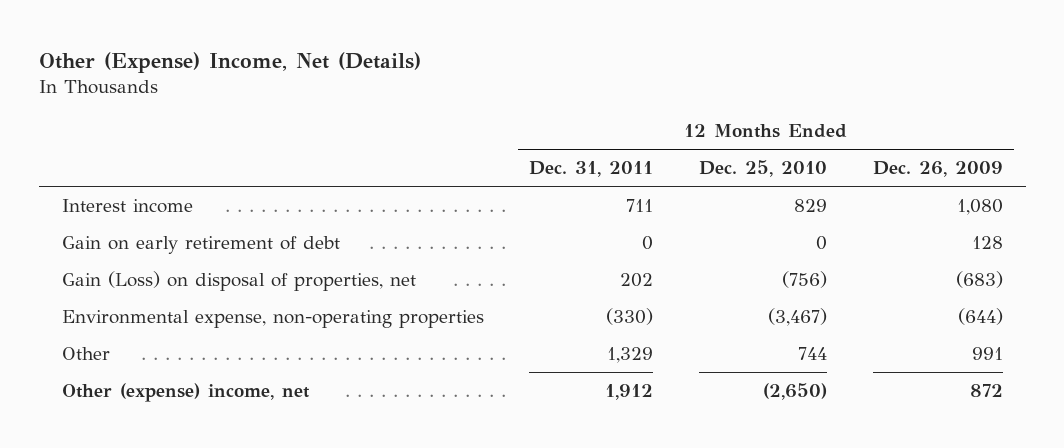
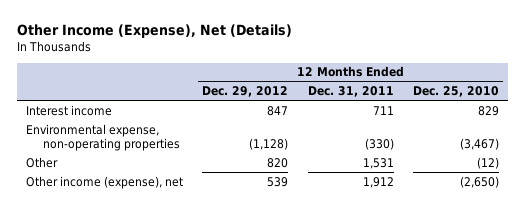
- Other (Expense) Income, Net (Details)
+ Other Income (Expense), Net (Details)
- | 12 Months Ended Dec. 31, 2011 | 12 Months Ended Dec. 25, 2010 | 12 Months Ended Dec. 26, 2009
+ | 12 Months Ended Dec. 29, 2012 | 12 Months Ended Dec. 31, 2011 | 12 Months Ended Dec. 25, 2010
- Gain on early retirement of debt | 0 | 0 | 128
- Gain (Loss) on disposal of properties, net | 202 | (756) | (683)
- Other | 1,329 | 744 | 991
- Other (expense) income, net | 1,912 | (2,650) | 872
+ Other | 820 | 1,531 | (12)
+ Other income (expense), net | 539 | 1,912 | (2,650)

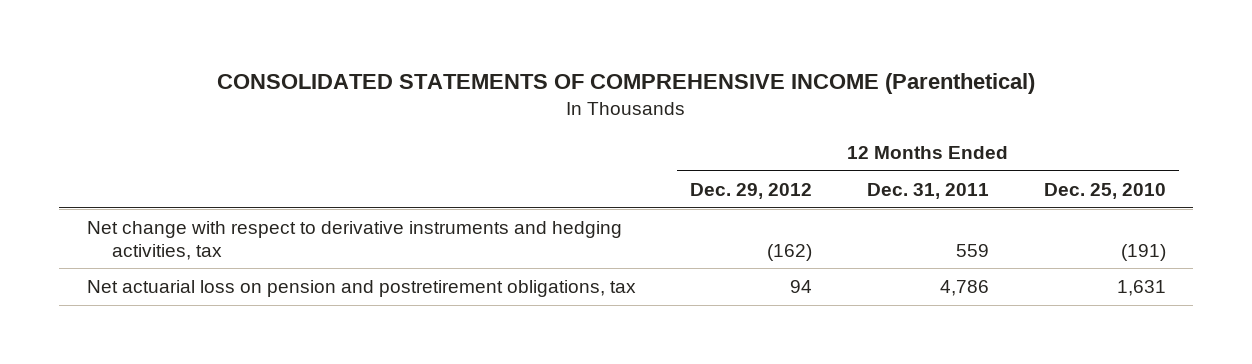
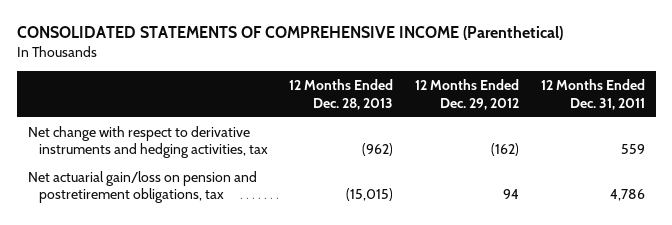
- | 12 Months Ended Dec. 29, 2012 | 12 Months Ended Dec. 31, 2011 | 12 Months Ended Dec. 25, 2010
+ | 12 Months Ended Dec. 28, 2013 | 12 Months Ended Dec. 29, 2012 | 12 Months Ended Dec. 31, 2011
- Net actuarial loss on pension and postretirement obligations, tax | 94 | 4,786 | 1,631
+ Net actuarial gain/loss on pension and postretirement obligations, tax | (15,015) | 94 | 4,786

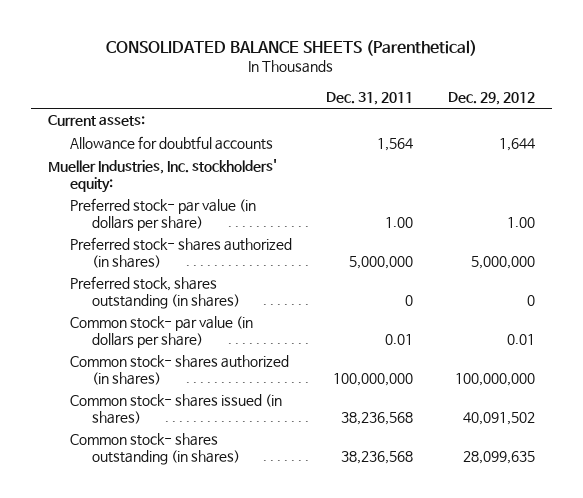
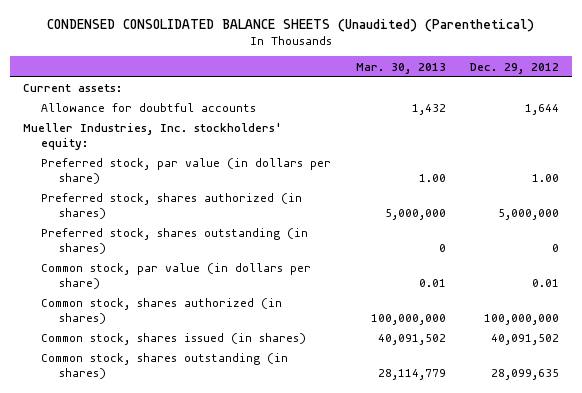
- CONSOLIDATED BALANCE SHEETS (Parenthetical)
+ CONDENSED CONSOLIDATED BALANCE SHEETS (Unaudited) (Parenthetical)
- | Dec. 31, 2011 | Dec. 29, 2012
+ | Mar. 30, 2013 | Dec. 29, 2012
- Preferred stock- par value (in dollars per share) | 1.00 | 1.00
- Preferred stock- shares authorized (in shares) | 5,000,000 | 5,000,000
+ Preferred stock, par value (in dollars per share) | 1.00 | 1.00
+ Preferred stock, shares authorized (in shares) | 5,000,000 | 5,000,000
- Common stock- par value (in dollars per share) | 0.01 | 0.01
- Common stock- shares authorized (in shares) | 100,000,000 | 100,000,000
- Common stock- shares issued (in shares) | 38,236,568 | 40,091,502
- Common stock- shares outstanding (in shares) | 38,236,568 | 28,099,635
+ Common stock, par value (in dollars per share) | 0.01 | 0.01
+ Common stock, shares authorized (in shares) | 100,000,000 | 100,000,000
+ Common stock, shares issued (in shares) | 40,091,502 | 40,091,502
+ Common stock, shares outstanding (in shares) | 28,114,779 | 28,099,635

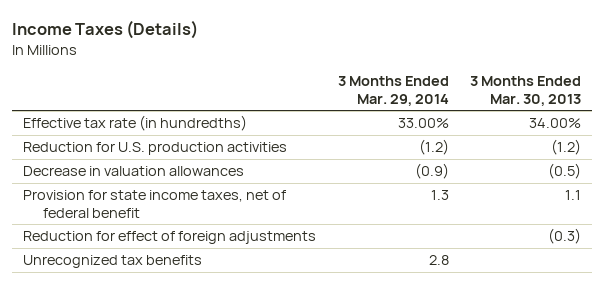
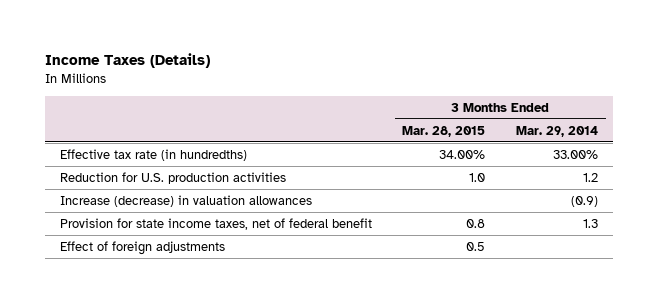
- | 3 Months Ended Mar. 29, 2014 | 3 Months Ended Mar. 30, 2013
+ | 3 Months Ended Mar. 28, 2015 | 3 Months Ended Mar. 29, 2014
- Reduction for U.S. production activities | (1.2) | (1.2)
- Decrease in valuation allowances | (0.9) | (0.5)
+ Reduction for U.S. production activities | 1.0 | 1.2
+ Increase (decrease) in valuation allowances | | (0.9)
- Reduction for effect of foreign adjustments | | (0.3)
- Unrecognized tax benefits | 2.8 |
+ Effect of foreign adjustments | 0.5 |

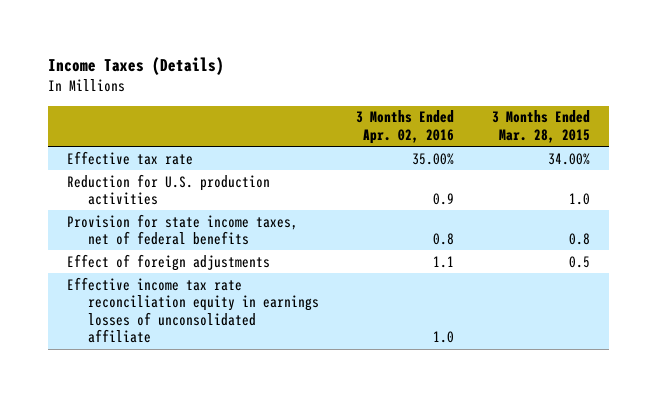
- | 3 Months Ended Mar. 28, 2015 | 3 Months Ended Mar. 29, 2014
+ | 3 Months Ended Apr. 02, 2016 | 3 Months Ended Mar. 28, 2015
- Effective tax rate (in hundredths) | 34.00% | 33.00%
+ Effective tax rate | 35.00% | 34.00%
- Increase (decrease) in valuation allowances | | (0.9)
- Provision for state income taxes, net of federal benefit | 0.8 | 1.3
+ Provision for state income taxes, net of federal benefits | 0.8 | 0.8
+ Effective income tax rate reconciliation equity in earnings losses of unconsolidated affiliate | 1.0 |

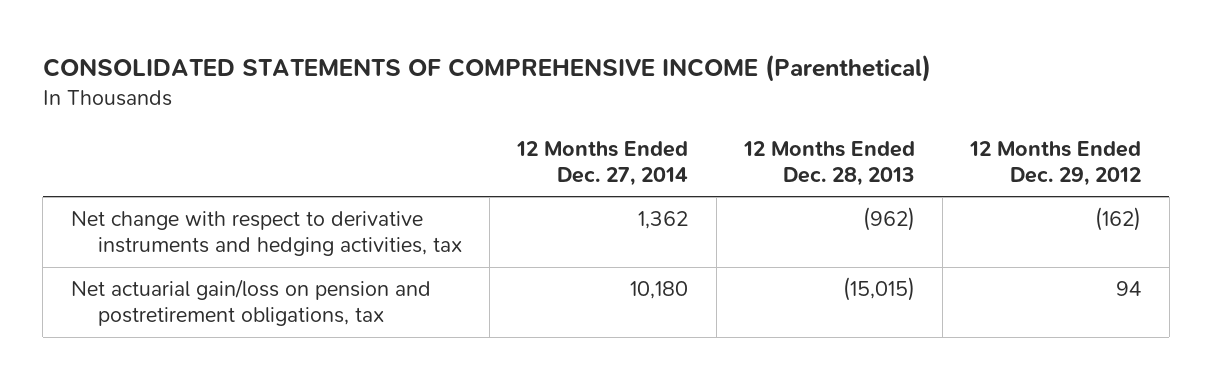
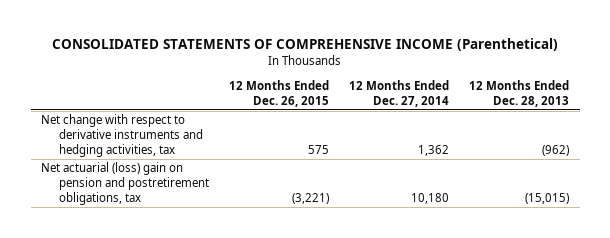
- | 12 Months Ended Dec. 27, 2014 | 12 Months Ended Dec. 28, 2013 | 12 Months Ended Dec. 29, 2012
+ | 12 Months Ended Dec. 26, 2015 | 12 Months Ended Dec. 27, 2014 | 12 Months Ended Dec. 28, 2013
- Net actuarial gain/loss on pension and postretirement obligations, tax | 10,180 | (15,015) | 94
+ Net actuarial (loss) gain on pension and postretirement obligations, tax | (3,221) | 10,180 | (15,015)

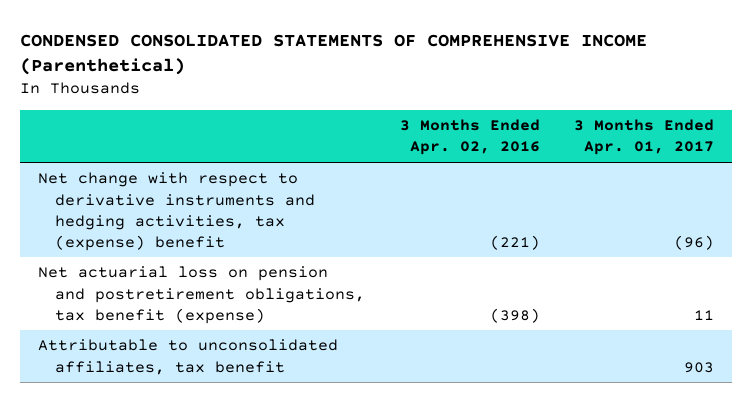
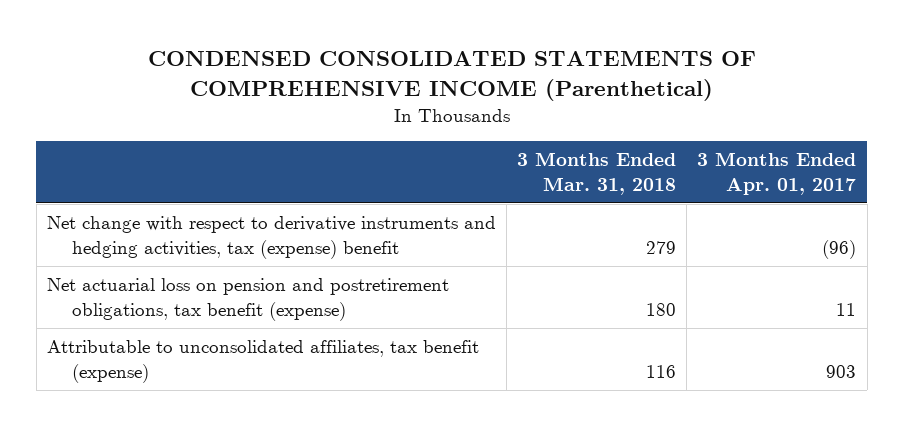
- | 3 Months Ended Apr. 02, 2016 | 3 Months Ended Apr. 01, 2017
+ | 3 Months Ended Mar. 31, 2018 | 3 Months Ended Apr. 01, 2017
- Attributable to unconsolidated affiliates, tax benefit | | 903
+ Attributable to unconsolidated affiliates, tax benefit (expense) | 116 | 903

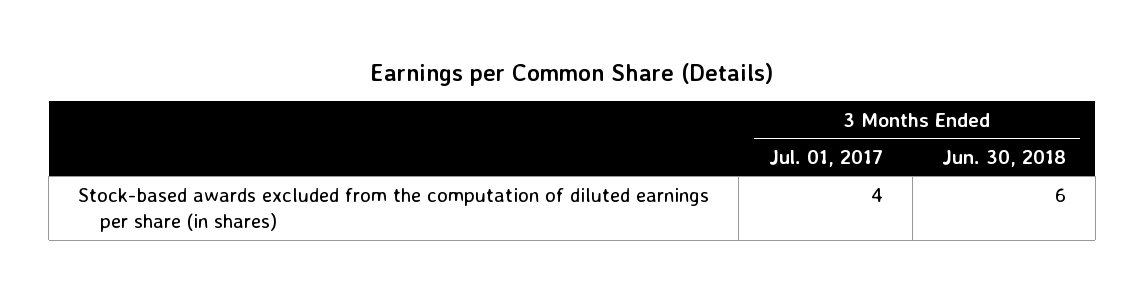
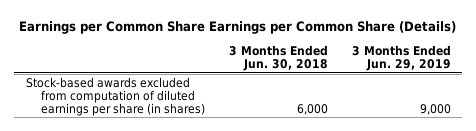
- Earnings per Common Share (Details)
+ Earnings per Common Share Earnings per Common Share (Details)
- | 3 Months Ended Jul. 01, 2017 | 3 Months Ended Jun. 30, 2018
+ | 3 Months Ended Jun. 30, 2018 | 3 Months Ended Jun. 29, 2019
- Stock-based awards excluded from the computation of diluted earnings per share (in shares) | 4 | 6
+ Stock-based awards excluded from computation of diluted earnings per share (in shares) | 6,000 | 9,000

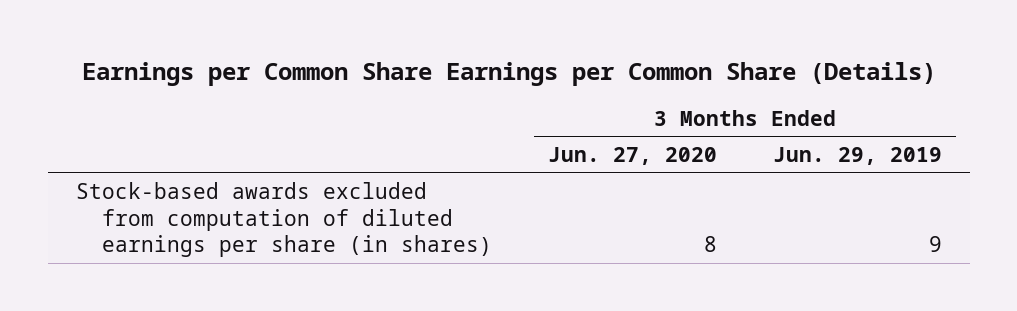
- | 3 Months Ended Jun. 30, 2018 | 3 Months Ended Jun. 29, 2019
+ | 3 Months Ended Jun. 27, 2020 | 3 Months Ended Jun. 29, 2019
- Stock-based awards excluded from computation of diluted earnings per share (in shares) | 6,000 | 9,000
+ Stock-based awards excluded from computation of diluted earnings per share (in shares) | 8 | 9

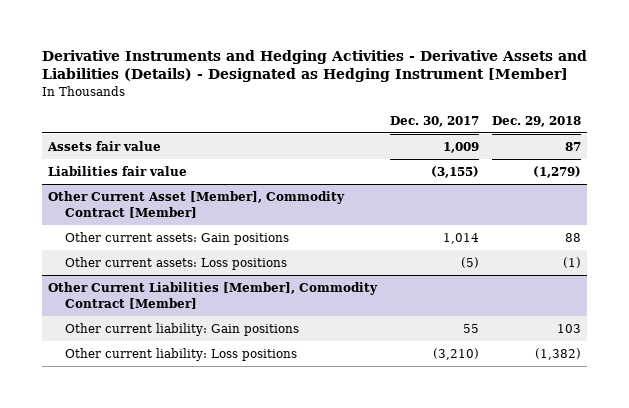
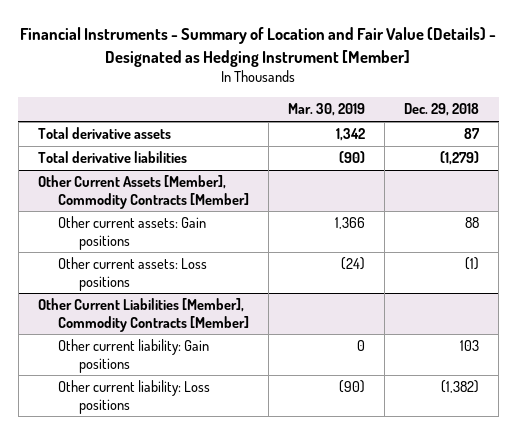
- Derivative Instruments and Hedging Activities - Derivative Assets and Liabilities (Details) - Designated as Hedging Instrument [Member]
+ Financial Instruments - Summary of Location and Fair Value (Details) - Designated as Hedging Instrument [Member]
- | Dec. 30, 2017 | Dec. 29, 2018
+ | Mar. 30, 2019 | Dec. 29, 2018
- Assets fair value | 1,009 | 87
- Liabilities fair value | (3,155) | (1,279)
- Other Current Asset [Member], Commodity Contract [Member]
+ Total derivative assets | 1,342 | 87
+ Total derivative liabilities | (90) | (1,279)
+ Other Current Assets [Member], Commodity Contracts [Member]
- Other Current Liabilities [Member], Commodity Contract [Member]
+ Other Current Liabilities [Member], Commodity Contracts [Member]

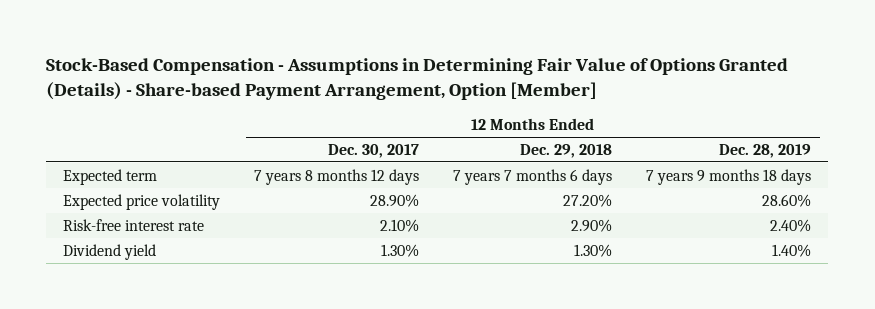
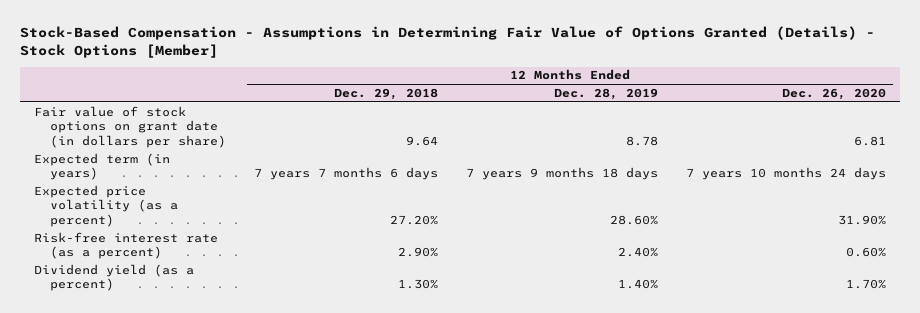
- Stock-Based Compensation - Assumptions in Determining Fair Value of Options Granted (Details) - Share-based Payment Arrangement, Option [Member]
+ Stock-Based Compensation - Assumptions in Determining Fair Value of Options Granted (Details) - Stock Options [Member]
- | 12 Months Ended Dec. 30, 2017 | 12 Months Ended Dec. 29, 2018 | 12 Months Ended Dec. 28, 2019
+ | 12 Months Ended Dec. 29, 2018 | 12 Months Ended Dec. 28, 2019 | 12 Months Ended Dec. 26, 2020
- Expected term | 7 years 8 months 12 days | 7 years 7 months 6 days | 7 years 9 months 18 days
- Expected price volatility | 28.90% | 27.20% | 28.60%
- Risk-free interest rate | 2.10% | 2.90% | 2.40%
- Dividend yield | 1.30% | 1.30% | 1.40%
+ Fair value of stock options on grant date (in dollars per share) | 9.64 | 8.78 | 6.81
+ Expected term (in years) | 7 years 7 months 6 days | 7 years 9 months 18 days | 7 years 10 months 24 days
+ Expected price volatility (as a percent) | 27.20% | 28.60% | 31.90%
+ Risk-free interest rate (as a percent) | 2.90% | 2.40% | 0.60%
+ Dividend yield (as a percent) | 1.30% | 1.40% | 1.70%

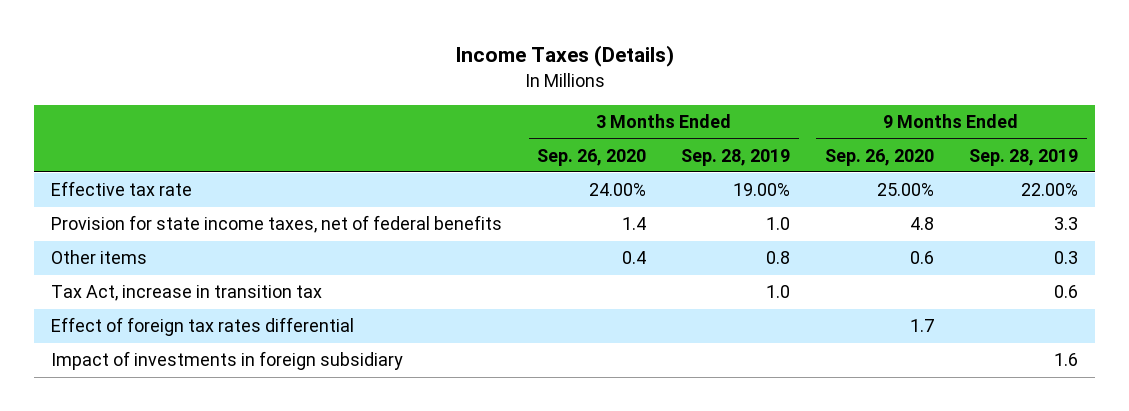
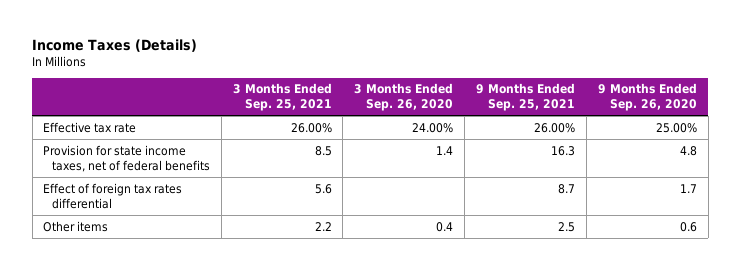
- | 3 Months Ended Sep. 26, 2020 | 3 Months Ended Sep. 28, 2019 | 9 Months Ended Sep. 26, 2020 | 9 Months Ended Sep. 28, 2019
+ | 3 Months Ended Sep. 25, 2021 | 3 Months Ended Sep. 26, 2020 | 9 Months Ended Sep. 25, 2021 | 9 Months Ended Sep. 26, 2020
- Tax Act, increase in transition tax | | 1.0 | | 0.6
- Impact of investments in foreign subsidiary | | | | 1.6
moved down: Other items | 2.2 | 0.4 | 2.5 | 0.6

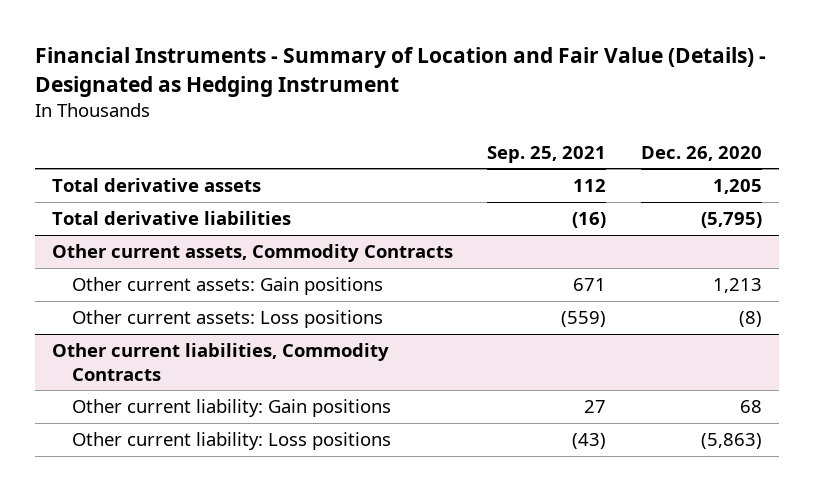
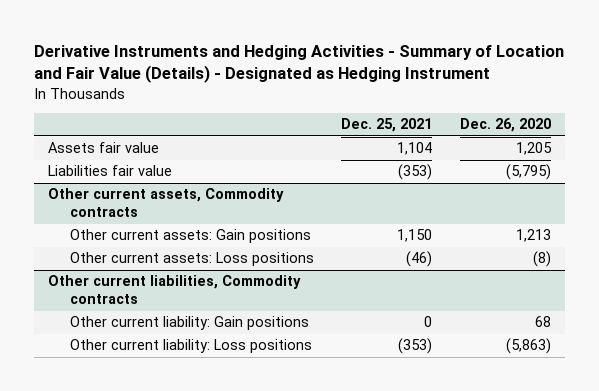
- Financial Instruments - Summary of Location and Fair Value (Details) - Designated as Hedging Instrument
+ Derivative Instruments and Hedging Activities - Summary of Location and Fair Value (Details) - Designated as Hedging Instrument
- | Sep. 25, 2021 | Dec. 26, 2020
+ | Dec. 25, 2021 | Dec. 26, 2020
- Total derivative assets | 112 | 1,205
- Total derivative liabilities | (16) | (5,795)
- Other current assets, Commodity Contracts
+ Assets fair value | 1,104 | 1,205
+ Liabilities fair value | (353) | (5,795)
+ Other current assets, Commodity contracts
- Other current liabilities, Commodity Contracts
+ Other current liabilities, Commodity contracts

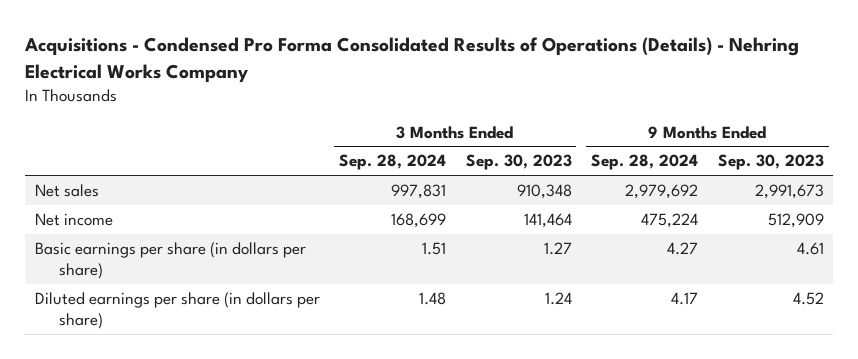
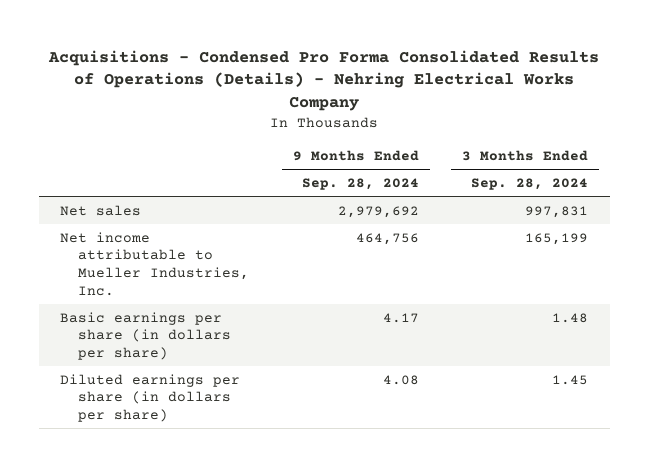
- | 3 Months Ended Sep. 28, 2024 | 3 Months Ended Sep. 30, 2023 | 9 Months Ended Sep. 28, 2024 | 9 Months Ended Sep. 30, 2023
+ | 9 Months Ended Sep. 28, 2024 | 3 Months Ended Sep. 28, 2024
- Net income | 168,699 | 141,464 | 475,224 | 512,909
- Basic earnings per share (in dollars per share) | 1.51 | 1.27 | 4.27 | 4.61
- Diluted earnings per share (in dollars per share) | 1.48 | 1.24 | 4.17 | 4.52
+ Net income attributable to Mueller Industries, Inc. | 464,756 | 165,199
+ Basic earnings per share (in dollars per share) | 4.17 | 1.48
+ Diluted earnings per share (in dollars per share) | 4.08 | 1.45

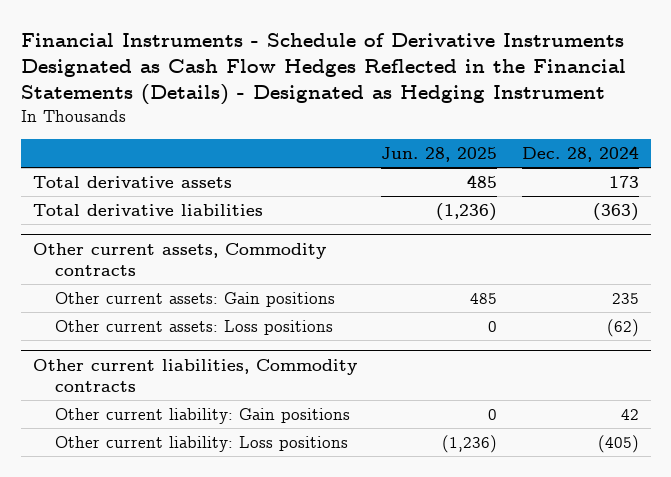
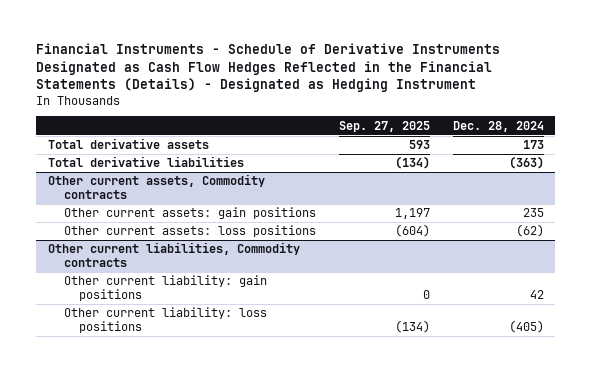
- | Jun. 28, 2025 | Dec. 28, 2024
+ | Sep. 27, 2025 | Dec. 28, 2024
@ Other current assets, Commodity contracts
- Other current assets: Gain positions | 485 | 235
- Other current assets: Loss positions | 0 | (62)
+ Other current assets: gain positions | 1,197 | 235
+ Other current assets: loss positions | (604) | (62)
@ Other current liabilities, Commodity contracts
- Other current liability: Gain positions | 0 | 42
- Other current liability: Loss positions | (1,236) | (405)
+ Other current liability: gain positions | 0 | 42
+ Other current liability: loss positions | (134) | (405)

